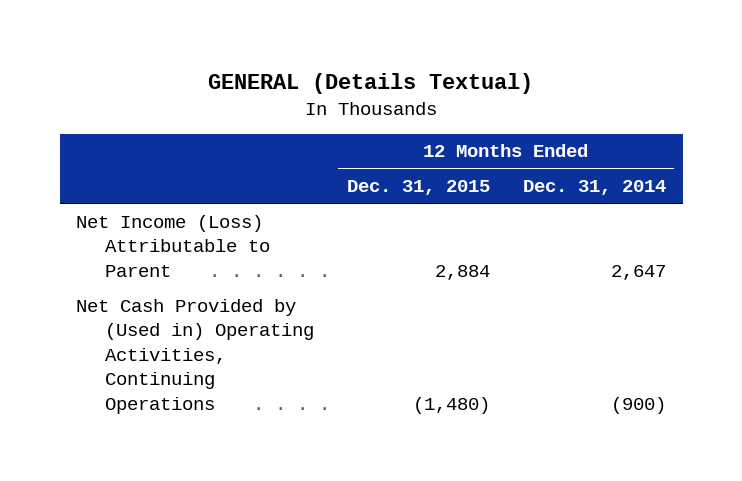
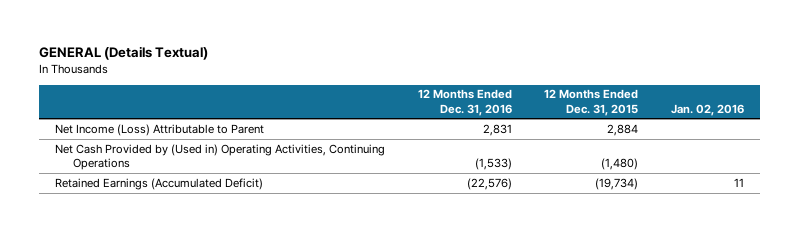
- | 12 Months Ended Dec. 31, 2015 | 12 Months Ended Dec. 31, 2014
+ | 12 Months Ended Dec. 31, 2016 | 12 Months Ended Dec. 31, 2015 | Jan. 02, 2016
+ Retained Earnings (Accumulated Deficit) | (22,576) | (19,734) | 11

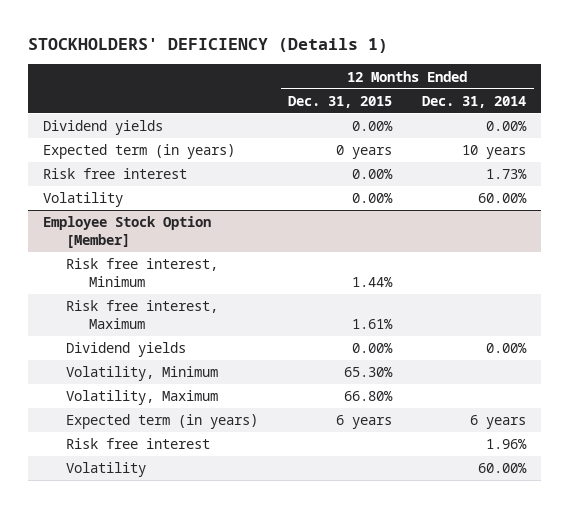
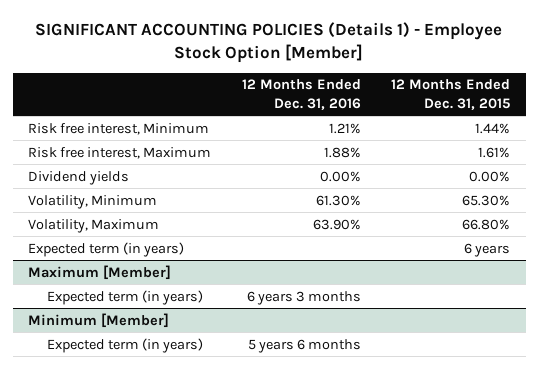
- STOCKHOLDERS' DEFICIENCY (Details 1)
+ SIGNIFICANT ACCOUNTING POLICIES (Details 1) - Employee Stock Option [Member]
- | 12 Months Ended Dec. 31, 2015 | 12 Months Ended Dec. 31, 2014
+ | 12 Months Ended Dec. 31, 2016 | 12 Months Ended Dec. 31, 2015
- Dividend yields | 0.00% | 0.00%
- Expected term (in years) | 0 years | 10 years
- Risk free interest | 0.00% | 1.73%
- Volatility | 0.00% | 60.00%
- Employee Stock Option [Member]
- Risk free interest | | 1.96%
- Volatility | | 60.00%
+ Maximum [Member]
+ Expected term (in years) | 6 years 3 months |
+ Minimum [Member]
+ Expected term (in years) | 5 years 6 months |

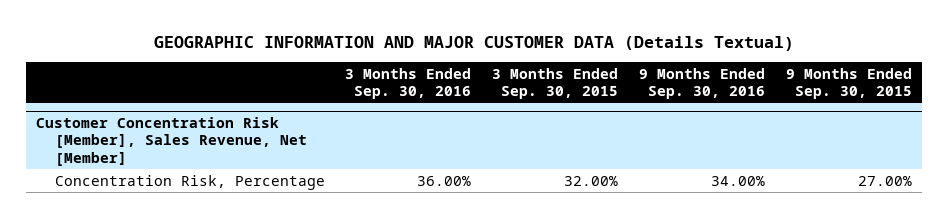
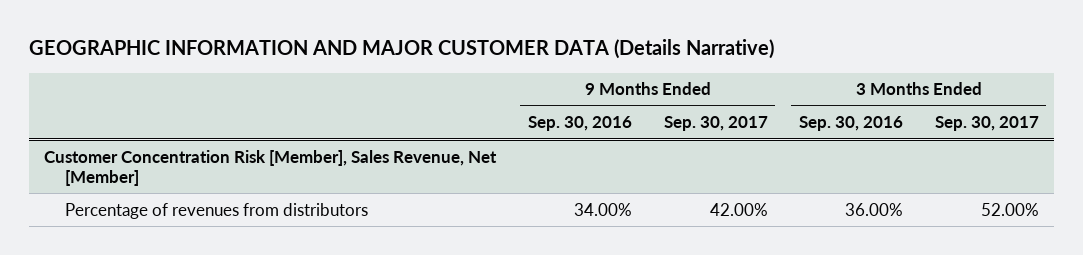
- GEOGRAPHIC INFORMATION AND MAJOR CUSTOMER DATA (Details Textual)
+ GEOGRAPHIC INFORMATION AND MAJOR CUSTOMER DATA (Details Narrative)
- | 3 Months Ended Sep. 30, 2016 | 3 Months Ended Sep. 30, 2015 | 9 Months Ended Sep. 30, 2016 | 9 Months Ended Sep. 30, 2015
+ | 9 Months Ended Sep. 30, 2016 | 9 Months Ended Sep. 30, 2017 | 3 Months Ended Sep. 30, 2016 | 3 Months Ended Sep. 30, 2017
@ Customer Concentration Risk [Member], Sales Revenue, Net [Member]
- Concentration Risk, Percentage | 36.00% | 32.00% | 34.00% | 27.00%
+ Percentage of revenues from distributors | 34.00% | 42.00% | 36.00% | 52.00%

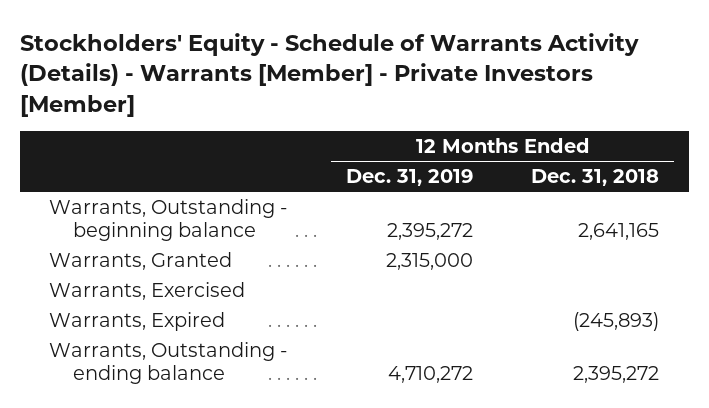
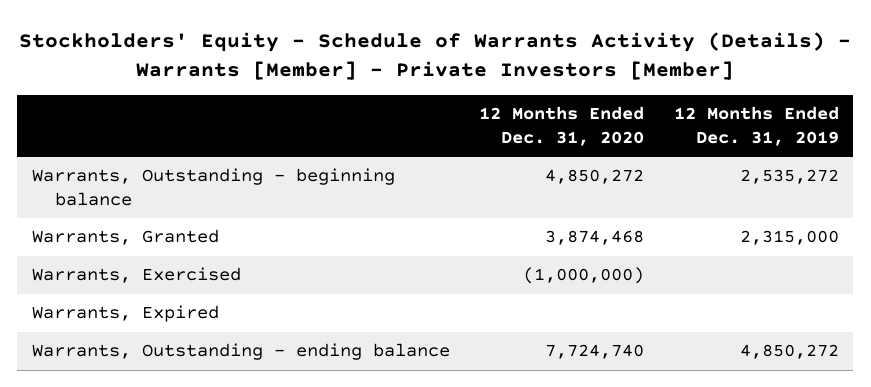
- | 12 Months Ended Dec. 31, 2019 | 12 Months Ended Dec. 31, 2018
+ | 12 Months Ended Dec. 31, 2020 | 12 Months Ended Dec. 31, 2019
- Warrants, Outstanding - beginning balance | 2,395,272 | 2,641,165
+ Warrants, Outstanding - beginning balance | 4,850,272 | 2,535,272
- Warrants, Outstanding - ending balance | 4,710,272 | 2,395,272
+ Warrants, Outstanding - ending balance | 7,724,740 | 4,850,272

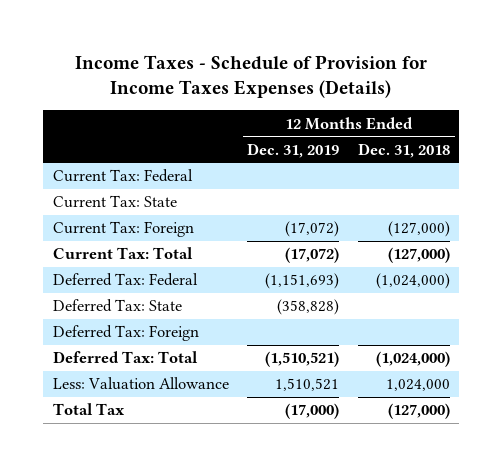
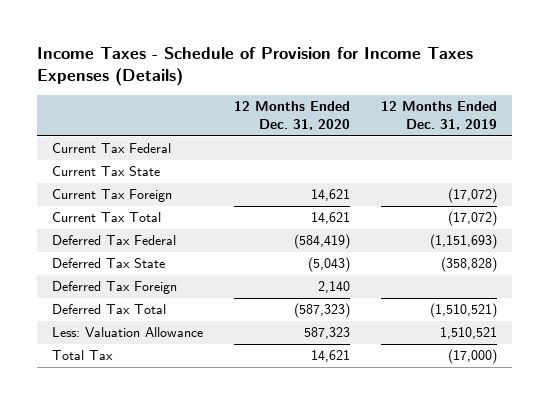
- | 12 Months Ended Dec. 31, 2019 | 12 Months Ended Dec. 31, 2018
+ | 12 Months Ended Dec. 31, 2020 | 12 Months Ended Dec. 31, 2019
- Current Tax: Federal
- Current Tax: State
- Current Tax: Foreign | (17,072) | (127,000)
- Current Tax: Total | (17,072) | (127,000)
- Deferred Tax: Federal | (1,151,693) | (1,024,000)
- Deferred Tax: State | (358,828) |
- Deferred Tax: Foreign
- Deferred Tax: Total | (1,510,521) | (1,024,000)
+ Current Tax Federal
+ Current Tax State
+ Current Tax Foreign | 14,621 | (17,072)
+ Current Tax Total | 14,621 | (17,072)
+ Deferred Tax Federal | (584,419) | (1,151,693)
+ Deferred Tax State | (5,043) | (358,828)
+ Deferred Tax Foreign | 2,140 |
+ Deferred Tax Total | (587,323) | (1,510,521)

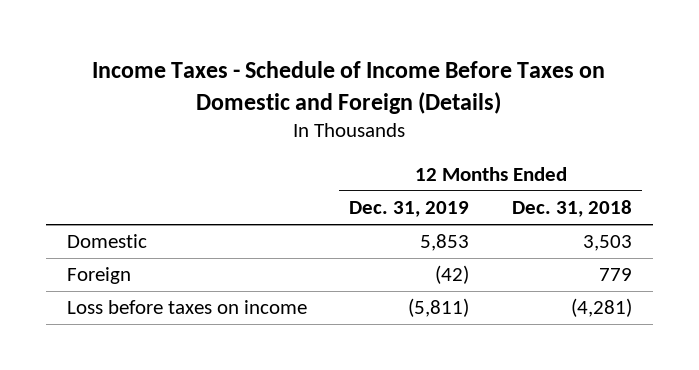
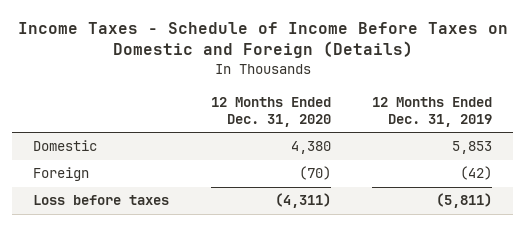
- | 12 Months Ended Dec. 31, 2019 | 12 Months Ended Dec. 31, 2018
+ | 12 Months Ended Dec. 31, 2020 | 12 Months Ended Dec. 31, 2019
- Loss before taxes on income | (5,811) | (4,281)
+ Loss before taxes | (4,311) | (5,811)

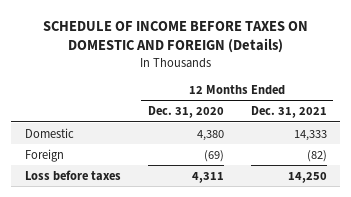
- Income Taxes - Schedule of Income Before Taxes on Domestic and Foreign (Details)
+ SCHEDULE OF INCOME BEFORE TAXES ON DOMESTIC AND FOREIGN (Details)
- | 12 Months Ended Dec. 31, 2020 | 12 Months Ended Dec. 31, 2019
+ | 12 Months Ended Dec. 31, 2020 | 12 Months Ended Dec. 31, 2021
- Foreign | (70) | (42)
- Loss before taxes | (4,311) | (5,811)
+ Foreign | (69) | (82)
+ Loss before taxes | 4,311 | 14,250

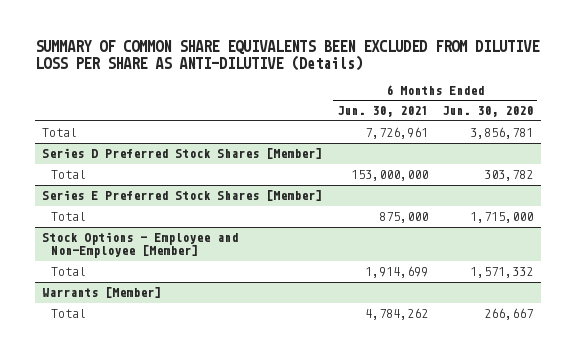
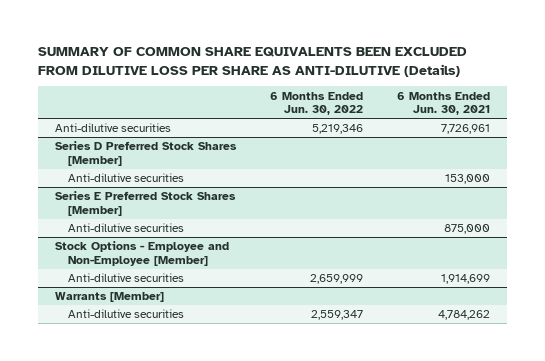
- | 6 Months Ended Jun. 30, 2021 | 6 Months Ended Jun. 30, 2020
+ | 6 Months Ended Jun. 30, 2022 | 6 Months Ended Jun. 30, 2021
- Total | 7,726,961 | 3,856,781
+ Anti-dilutive securities | 5,219,346 | 7,726,961
@ Series D Preferred Stock Shares [Member]
- Total | 153,000,000 | 303,782
+ Anti-dilutive securities | | 153,000
@ Series E Preferred Stock Shares [Member]
- Total | 875,000 | 1,715,000
+ Anti-dilutive securities | | 875,000
@ Stock Options - Employee and Non-Employee [Member]
- Total | 1,914,699 | 1,571,332
+ Anti-dilutive securities | 2,659,999 | 1,914,699
@ Warrants [Member]
- Total | 4,784,262 | 266,667
+ Anti-dilutive securities | 2,559,347 | 4,784,262

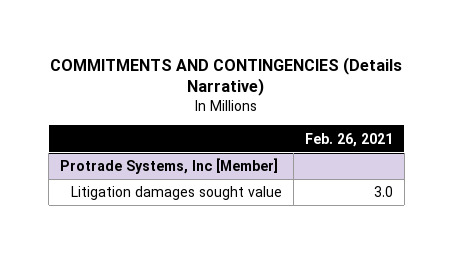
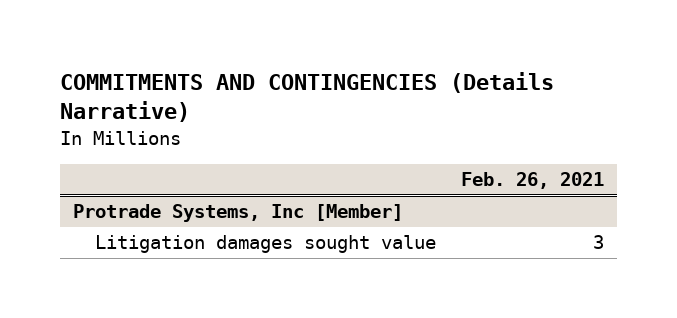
@ Protrade Systems, Inc [Member]
- Litigation damages sought value | 3.0
+ Litigation damages sought value | 3

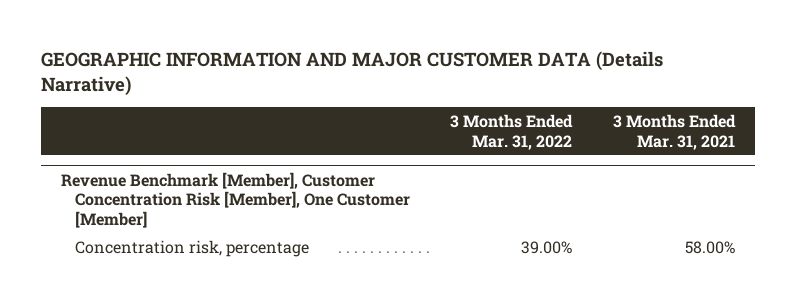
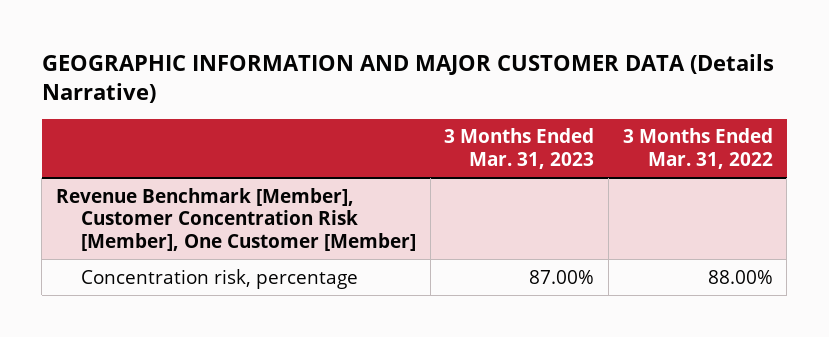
- | 3 Months Ended Mar. 31, 2022 | 3 Months Ended Mar. 31, 2021
+ | 3 Months Ended Mar. 31, 2023 | 3 Months Ended Mar. 31, 2022
@ Revenue Benchmark [Member], Customer Concentration Risk [Member], One Customer [Member]
- Concentration risk, percentage | 39.00% | 58.00%
+ Concentration risk, percentage | 87.00% | 88.00%

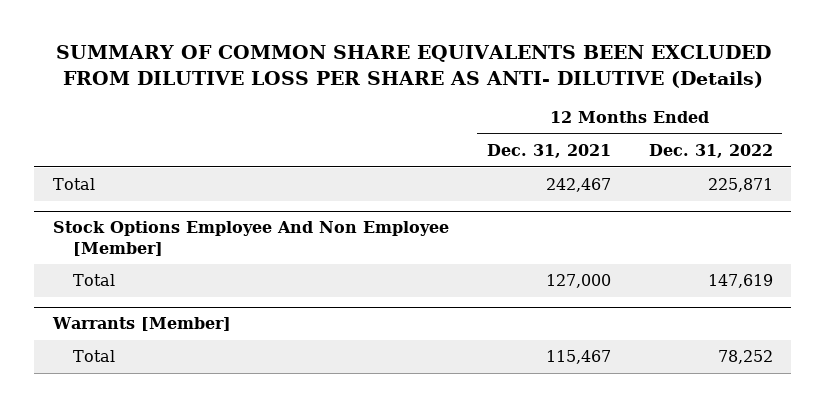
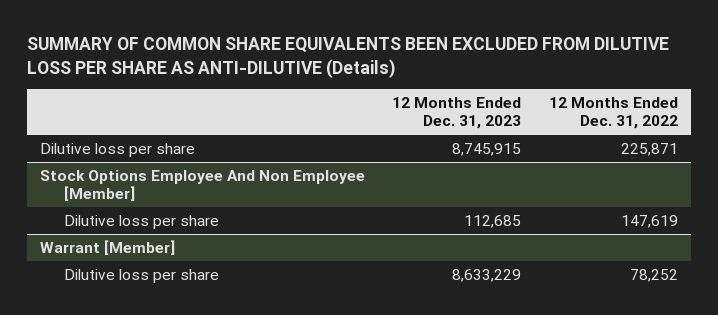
- SUMMARY OF COMMON SHARE EQUIVALENTS BEEN EXCLUDED FROM DILUTIVE LOSS PER SHARE AS ANTI- DILUTIVE (Details)
+ SUMMARY OF COMMON SHARE EQUIVALENTS BEEN EXCLUDED FROM DILUTIVE LOSS PER SHARE AS ANTI-DILUTIVE (Details)
- | 12 Months Ended Dec. 31, 2021 | 12 Months Ended Dec. 31, 2022
+ | 12 Months Ended Dec. 31, 2023 | 12 Months Ended Dec. 31, 2022
- Total | 242,467 | 225,871
+ Dilutive loss per share | 8,745,915 | 225,871
@ Stock Options Employee And Non Employee [Member]
- Total | 127,000 | 147,619
- Warrants [Member]
- Total | 115,467 | 78,252
@ Stock Options Employee And Non Employee [Member]
+ Dilutive loss per share | 112,685 | 147,619
+ Warrant [Member]
+ Dilutive loss per share | 8,633,229 | 78,252

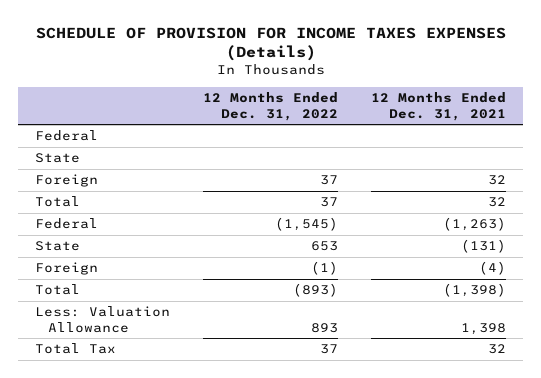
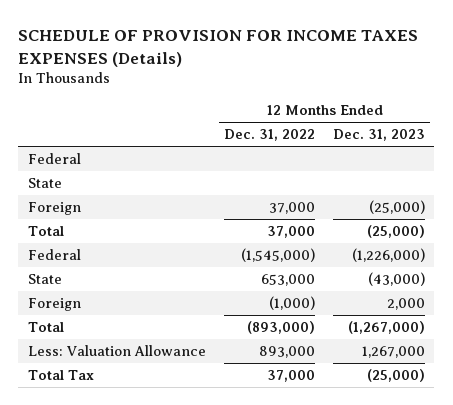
- | 12 Months Ended Dec. 31, 2022 | 12 Months Ended Dec. 31, 2021
+ | 12 Months Ended Dec. 31, 2022 | 12 Months Ended Dec. 31, 2023
- Foreign | 37 | 32
- Total | 37 | 32
- Federal | (1,545) | (1,263)
- State | 653 | (131)
- Foreign | (1) | (4)
- Total | (893) | (1,398)
- Less: Valuation Allowance | 893 | 1,398
- Total Tax | 37 | 32
+ Foreign | 37,000 | (25,000)
+ Total | 37,000 | (25,000)
+ Federal | (1,545,000) | (1,226,000)
+ State | 653,000 | (43,000)
+ Foreign | (1,000) | 2,000
+ Total | (893,000) | (1,267,000)
+ Less: Valuation Allowance | 893,000 | 1,267,000
+ Total Tax | 37,000 | (25,000)

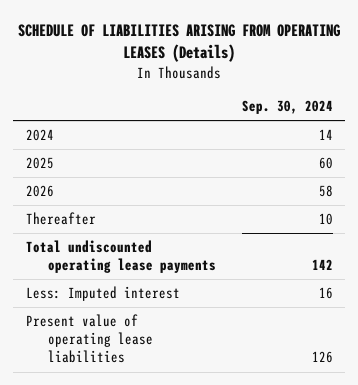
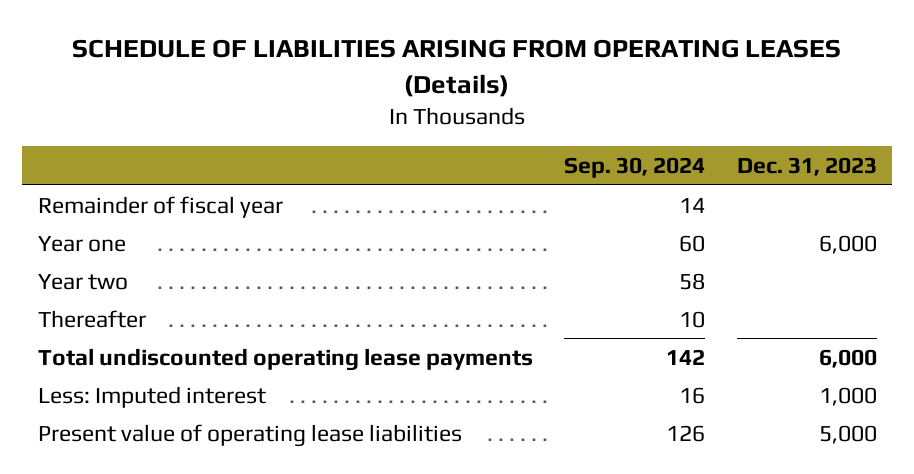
- | Sep. 30, 2024
+ | Sep. 30, 2024 | Dec. 31, 2023
- 2024 | 14
- 2025 | 60
- 2026 | 58
+ Remainder of fiscal year | 14 |
+ Year one | 60 | 6,000
+ Year two | 58 |

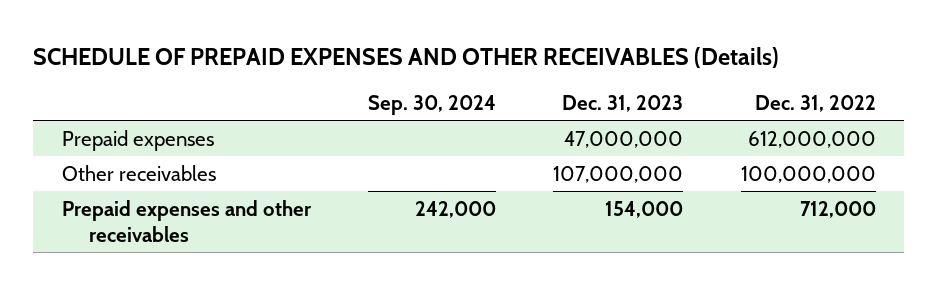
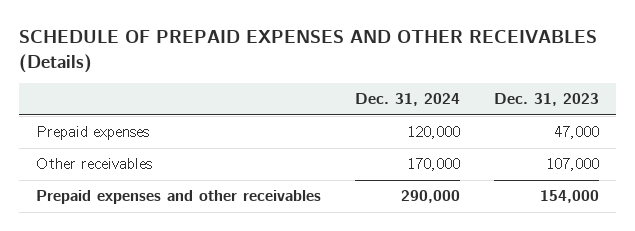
- | Sep. 30, 2024 | Dec. 31, 2023 | Dec. 31, 2022
+ | Dec. 31, 2024 | Dec. 31, 2023
- Prepaid expenses | | 47,000,000 | 612,000,000
- Other receivables | | 107,000,000 | 100,000,000
+ Prepaid expenses | 120,000 | 47,000
+ Other receivables | 170,000 | 107,000

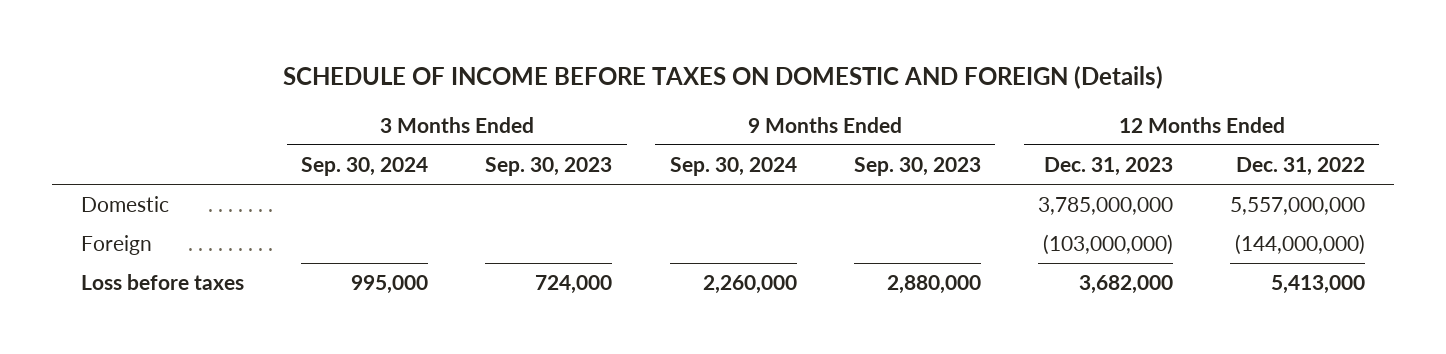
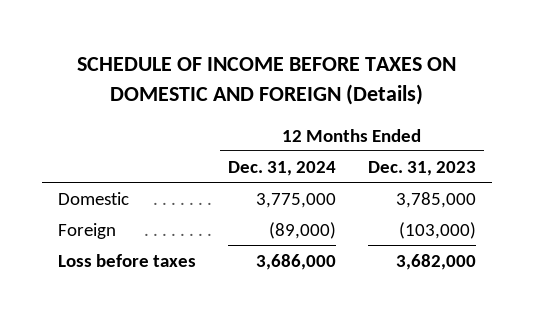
- | 3 Months Ended Sep. 30, 2024 | 3 Months Ended Sep. 30, 2023 | 9 Months Ended Sep. 30, 2024 | 9 Months Ended Sep. 30, 2023 | 12 Months Ended Dec. 31, 2023 | 12 Months Ended Dec. 31, 2022
+ | 12 Months Ended Dec. 31, 2024 | 12 Months Ended Dec. 31, 2023
- Domestic | | | | | 3,785,000,000 | 5,557,000,000
- Foreign | | | | | (103,000,000) | (144,000,000)
+ Domestic | 3,775,000 | 3,785,000
+ Foreign | (89,000) | (103,000)

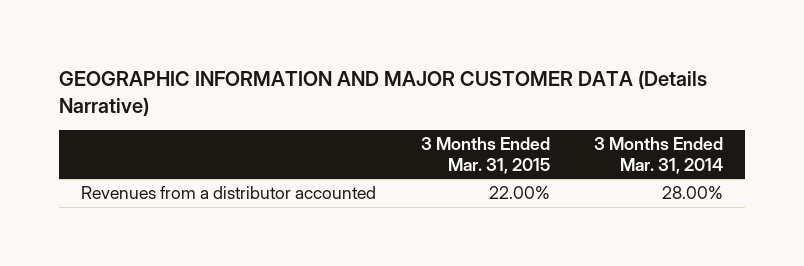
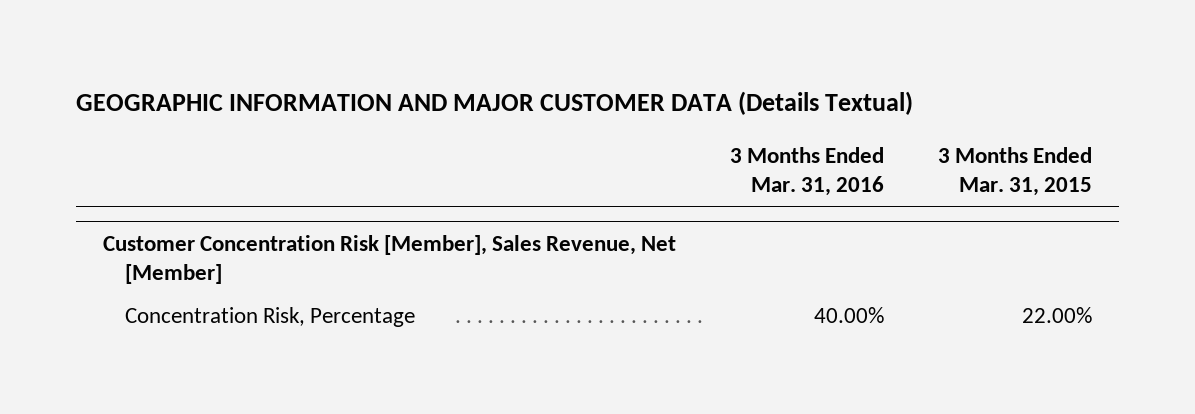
- GEOGRAPHIC INFORMATION AND MAJOR CUSTOMER DATA (Details Narrative)
+ GEOGRAPHIC INFORMATION AND MAJOR CUSTOMER DATA (Details Textual)
- | 3 Months Ended Mar. 31, 2015 | 3 Months Ended Mar. 31, 2014
+ | 3 Months Ended Mar. 31, 2016 | 3 Months Ended Mar. 31, 2015
- Revenues from a distributor accounted | 22.00% | 28.00%
+ Customer Concentration Risk [Member], Sales Revenue, Net [Member]
+ Concentration Risk, Percentage | 40.00% | 22.00%

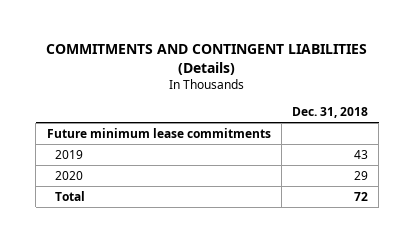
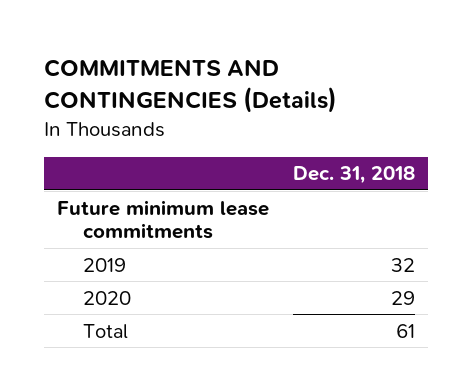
- COMMITMENTS AND CONTINGENT LIABILITIES (Details)
+ COMMITMENTS AND CONTINGENCIES (Details)
- 2019 | 43
+ 2019 | 32
- Total | 72
+ Total | 61

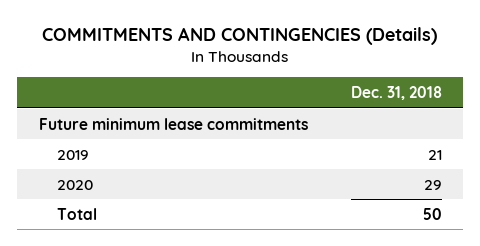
- 2019 | 32
+ 2019 | 21
- Total | 61
+ Total | 50

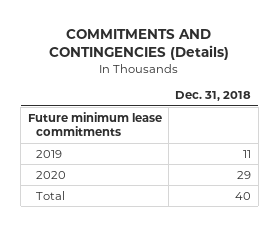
- 2019 | 21
+ 2019 | 11
- Total | 50
+ Total | 40

